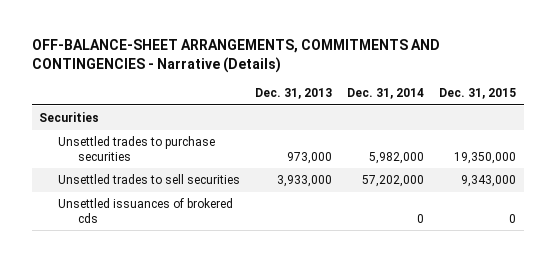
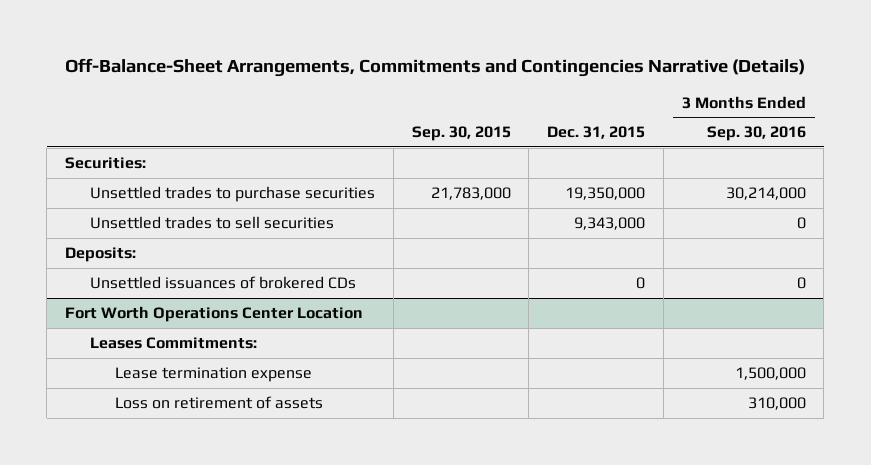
- OFF-BALANCE-SHEET ARRANGEMENTS, COMMITMENTS AND CONTINGENCIES - Narrative (Details)
+ Off-Balance-Sheet Arrangements, Commitments and Contingencies Narrative (Details)
- | Dec. 31, 2013 | Dec. 31, 2014 | Dec. 31, 2015
+ | Sep. 30, 2015 | Dec. 31, 2015 | 3 Months Ended Sep. 30, 2016
- Securities
+ Securities:
- Unsettled issuances of brokered cds | | 0 | 0
+ Deposits:
+ Unsettled issuances of brokered CDs | | 0 | 0
+ Fort Worth Operations Center Location
+ Leases Commitments:
+ Lease termination expense | | | 1,500,000
+ Loss on retirement of assets | | | 310,000

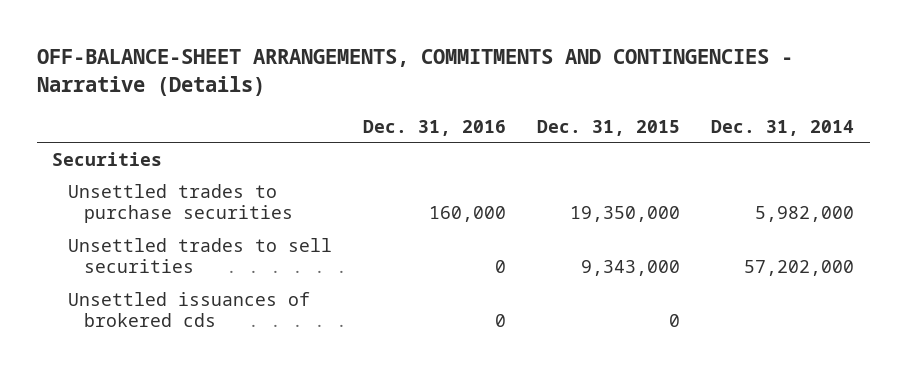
- Off-Balance-Sheet Arrangements, Commitments and Contingencies Narrative (Details)
+ OFF-BALANCE-SHEET ARRANGEMENTS, COMMITMENTS AND CONTINGENCIES - Narrative (Details)
- | Sep. 30, 2015 | Dec. 31, 2015 | 3 Months Ended Sep. 30, 2016
+ | Dec. 31, 2016 | Dec. 31, 2015 | Dec. 31, 2014
- Securities:
+ Securities
- Deposits:
- Unsettled issuances of brokered CDs | | 0 | 0
- Fort Worth Operations Center Location
- Leases Commitments:
- Lease termination expense | | | 1,500,000
- Loss on retirement of assets | | | 310,000
+ Unsettled issuances of brokered cds | 0 | 0 |

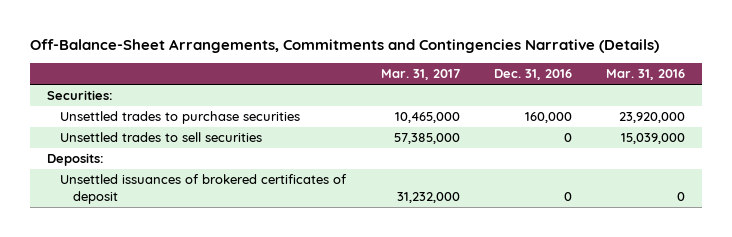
- OFF-BALANCE-SHEET ARRANGEMENTS, COMMITMENTS AND CONTINGENCIES - Narrative (Details)
+ Off-Balance-Sheet Arrangements, Commitments and Contingencies Narrative (Details)
- | Dec. 31, 2016 | Dec. 31, 2015 | Dec. 31, 2014
+ | Mar. 31, 2017 | Dec. 31, 2016 | Mar. 31, 2016
- Securities
+ Securities:
- Unsettled issuances of brokered cds | 0 | 0 |
+ Deposits:
+ Unsettled issuances of brokered certificates of deposit | 31,232,000 | 0 | 0

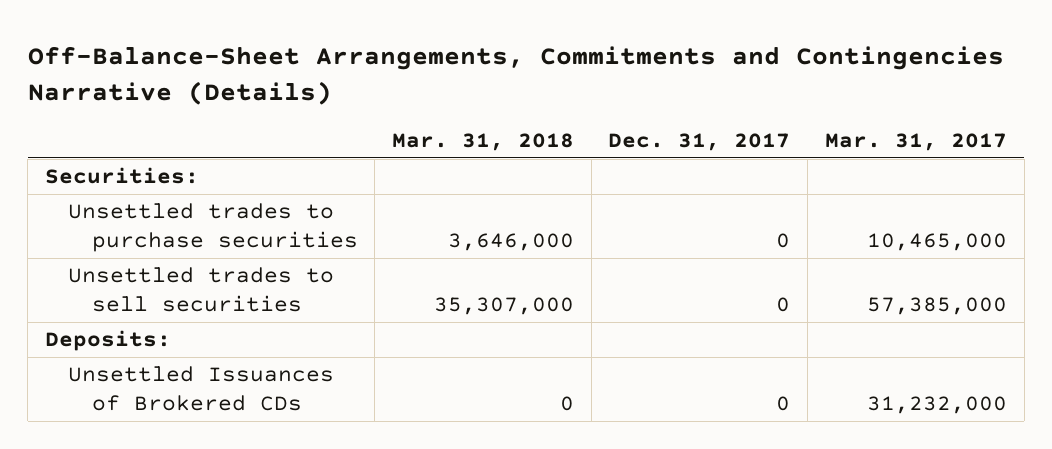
- | Mar. 31, 2017 | Dec. 31, 2016 | Mar. 31, 2016
+ | Mar. 31, 2018 | Dec. 31, 2017 | Mar. 31, 2017
- Unsettled issuances of brokered certificates of deposit | 31,232,000 | 0 | 0
+ Unsettled Issuances of Brokered CDs | 0 | 0 | 31,232,000

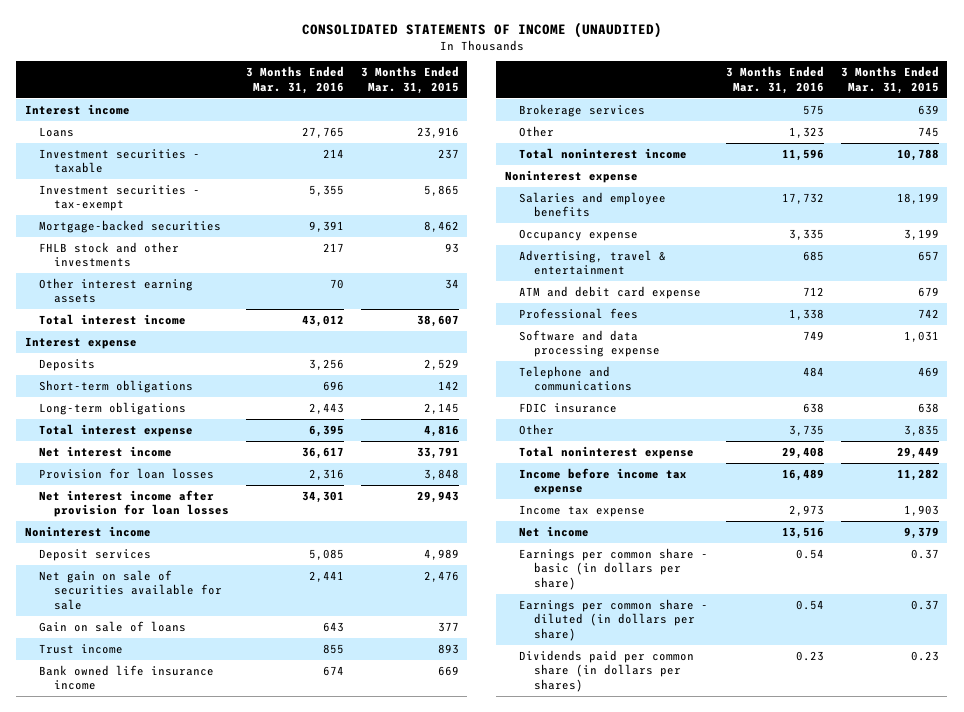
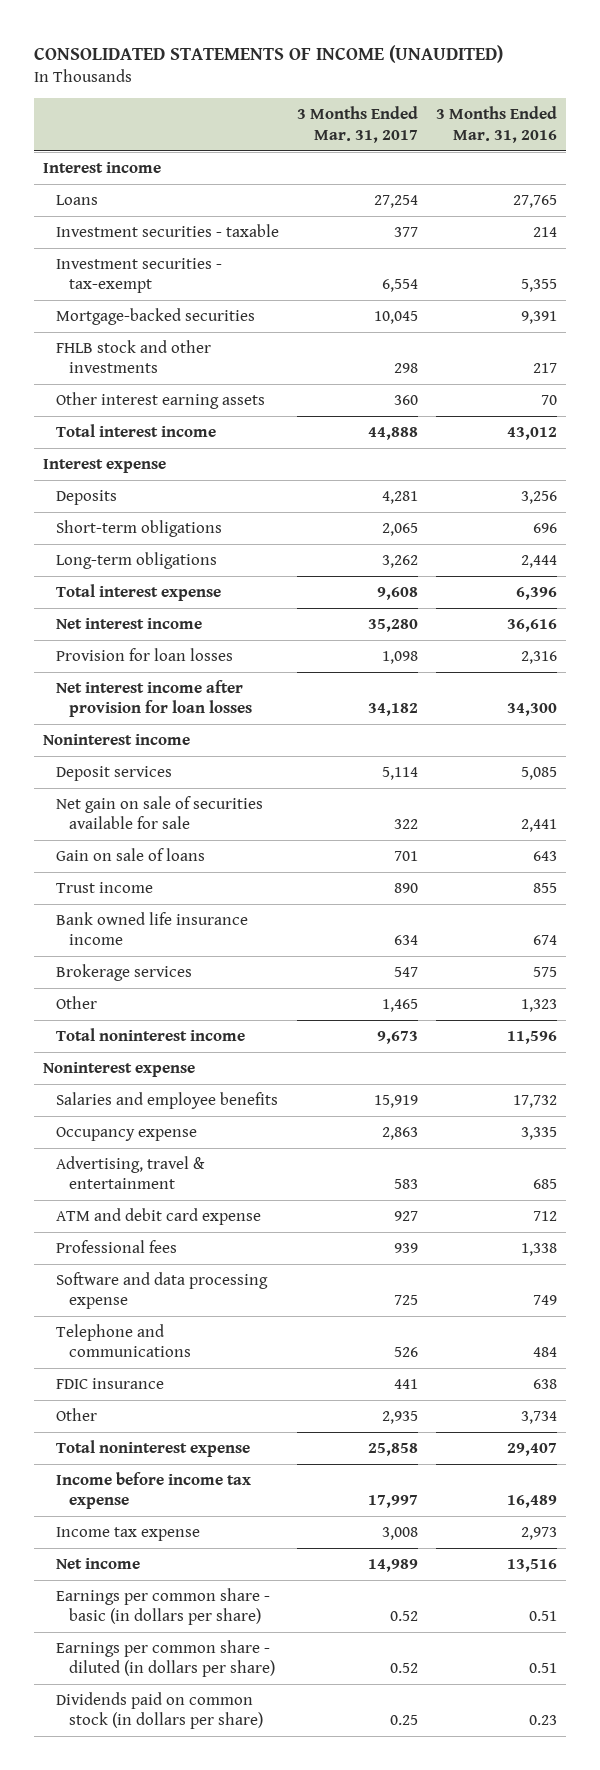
- | 3 Months Ended Mar. 31, 2016 | 3 Months Ended Mar. 31, 2015
+ | 3 Months Ended Mar. 31, 2017 | 3 Months Ended Mar. 31, 2016
- Long-term obligations | 2,443 | 2,145
- Total interest expense | 6,395 | 4,816
- Net interest income | 36,617 | 33,791
+ Long-term obligations | 3,262 | 2,444
+ Total interest expense | 9,608 | 6,396
+ Net interest income | 35,280 | 36,616
- Net interest income after provision for loan losses | 34,301 | 29,943
+ Net interest income after provision for loan losses | 34,182 | 34,300
- Other | 3,735 | 3,835
- Total noninterest expense | 29,408 | 29,449
+ Other | 2,935 | 3,734
+ Total noninterest expense | 25,858 | 29,407
- Earnings per common share - basic (in dollars per share) | 0.54 | 0.37
- Earnings per common share - diluted (in dollars per share) | 0.54 | 0.37
- Dividends paid per common share (in dollars per shares) | 0.23 | 0.23
+ Earnings per common share - basic (in dollars per share) | 0.52 | 0.51
+ Earnings per common share - diluted (in dollars per share) | 0.52 | 0.51
+ Dividends paid on common stock (in dollars per share) | 0.25 | 0.23

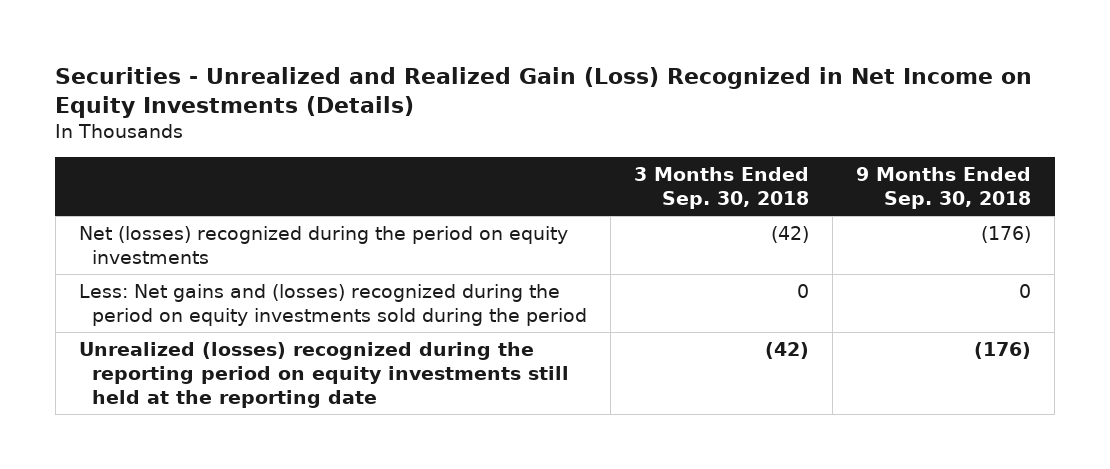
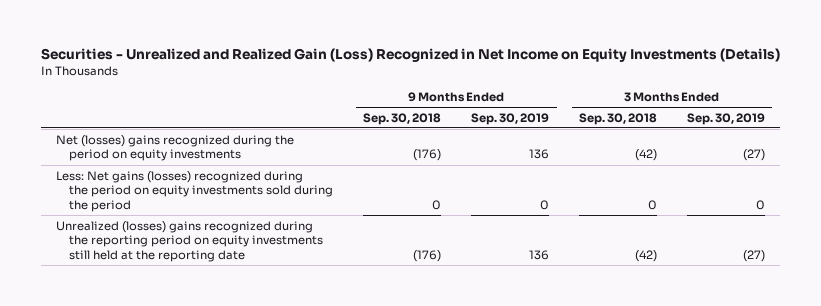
- | 3 Months Ended Sep. 30, 2018 | 9 Months Ended Sep. 30, 2018
+ | 9 Months Ended Sep. 30, 2018 | 9 Months Ended Sep. 30, 2019 | 3 Months Ended Sep. 30, 2018 | 3 Months Ended Sep. 30, 2019
- Net (losses) recognized during the period on equity investments | (42) | (176)
- Less: Net gains and (losses) recognized during the period on equity investments sold during the period | 0 | 0
- Unrealized (losses) recognized during the reporting period on equity investments still held at the reporting date | (42) | (176)
+ Net (losses) gains recognized during the period on equity investments | (176) | 136 | (42) | (27)
+ Less: Net gains (losses) recognized during the period on equity investments sold during the period | 0 | 0 | 0 | 0
+ Unrealized (losses) gains recognized during the reporting period on equity investments still held at the reporting date | (176) | 136 | (42) | (27)

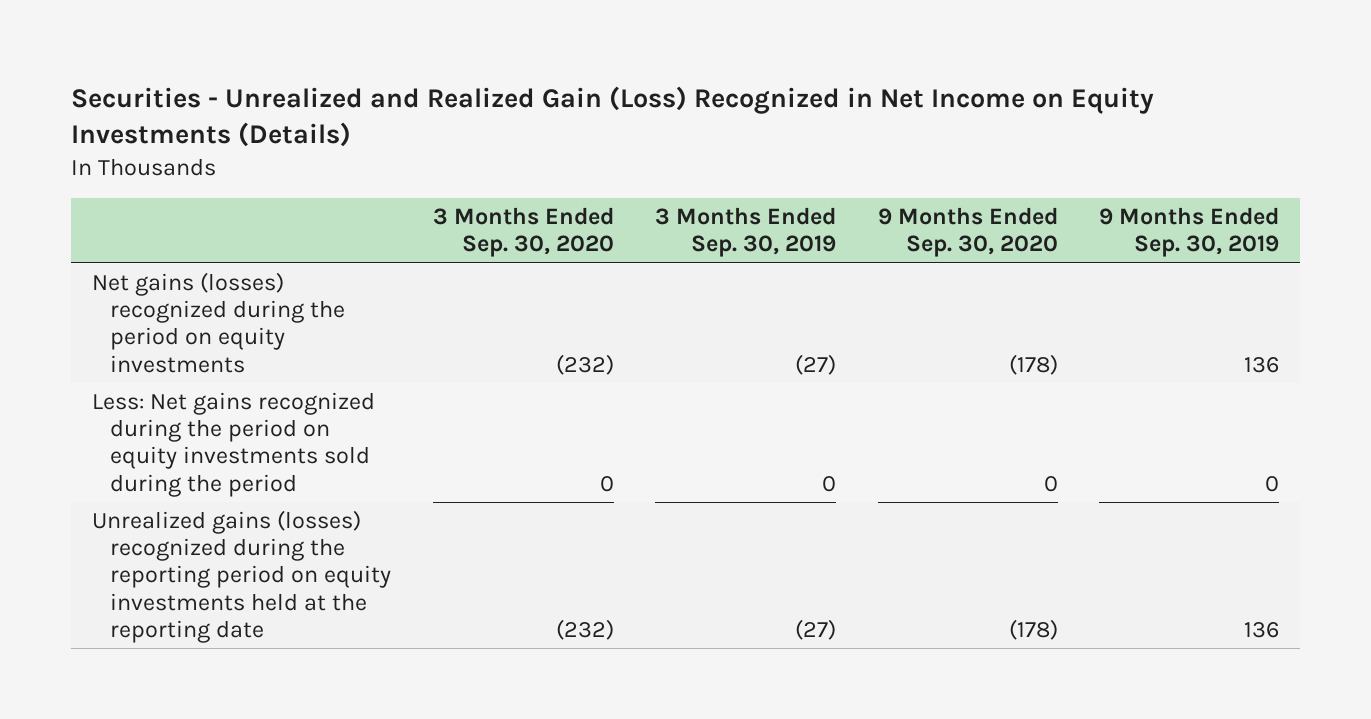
- | 9 Months Ended Sep. 30, 2018 | 9 Months Ended Sep. 30, 2019 | 3 Months Ended Sep. 30, 2018 | 3 Months Ended Sep. 30, 2019
+ | 3 Months Ended Sep. 30, 2020 | 3 Months Ended Sep. 30, 2019 | 9 Months Ended Sep. 30, 2020 | 9 Months Ended Sep. 30, 2019
- Net (losses) gains recognized during the period on equity investments | (176) | 136 | (42) | (27)
- Less: Net gains (losses) recognized during the period on equity investments sold during the period | 0 | 0 | 0 | 0
- Unrealized (losses) gains recognized during the reporting period on equity investments still held at the reporting date | (176) | 136 | (42) | (27)
+ Net gains (losses) recognized during the period on equity investments | (232) | (27) | (178) | 136
+ Less: Net gains recognized during the period on equity investments sold during the period | 0 | 0 | 0 | 0
+ Unrealized gains (losses) recognized during the reporting period on equity investments held at the reporting date | (232) | (27) | (178) | 136

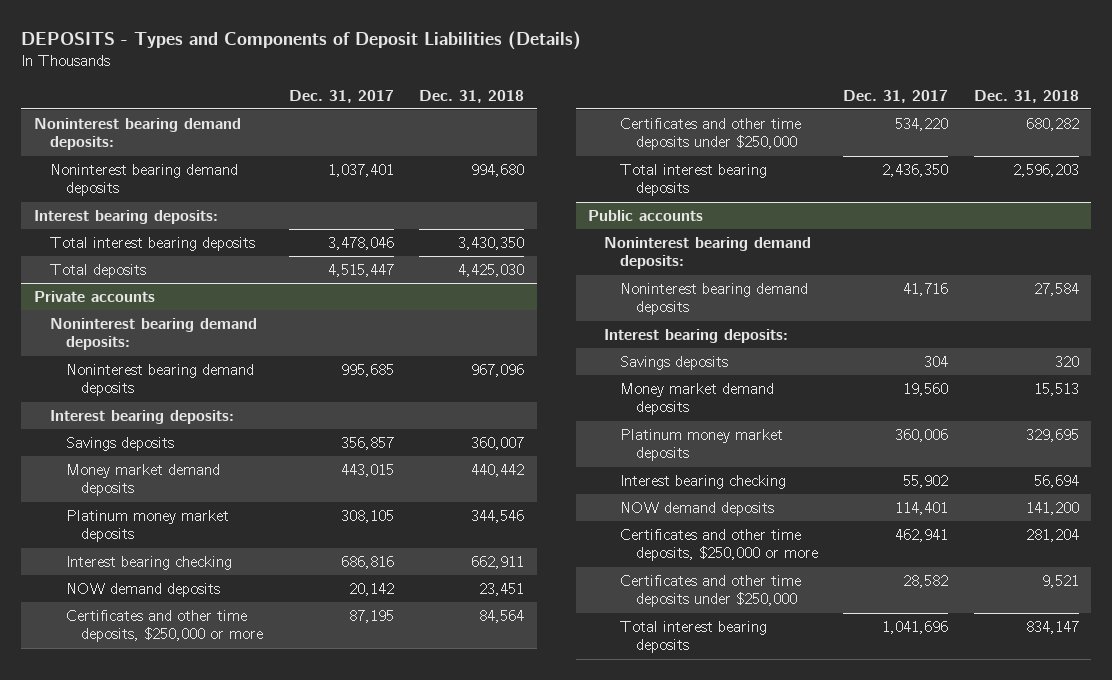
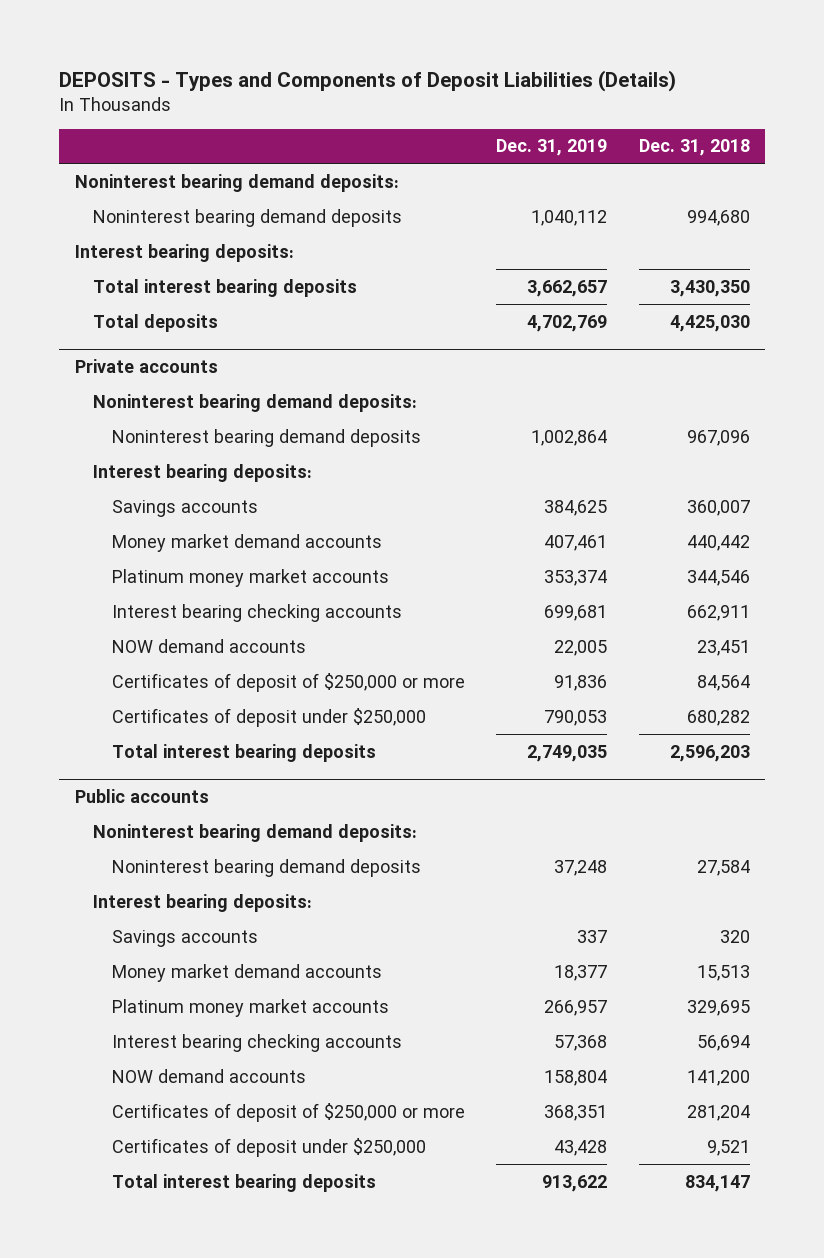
- | Dec. 31, 2017 | Dec. 31, 2018
+ | Dec. 31, 2019 | Dec. 31, 2018
@ Private accounts
- Savings deposits | 356,857 | 360,007
- Money market demand deposits | 443,015 | 440,442
- Platinum money market deposits | 308,105 | 344,546
- Interest bearing checking | 686,816 | 662,911
- NOW demand deposits | 20,142 | 23,451
- Certificates and other time deposits, $250,000 or more | 87,195 | 84,564
- Certificates and other time deposits under $250,000 | 534,220 | 680,282
+ Savings accounts | 384,625 | 360,007
+ Money market demand accounts | 407,461 | 440,442
+ Platinum money market accounts | 353,374 | 344,546
+ Interest bearing checking accounts | 699,681 | 662,911
+ NOW demand accounts | 22,005 | 23,451
+ Certificates of deposit of $250,000 or more | 91,836 | 84,564
+ Certificates of deposit under $250,000 | 790,053 | 680,282
@ Public accounts
- Savings deposits | 304 | 320
- Money market demand deposits | 19,560 | 15,513
- Platinum money market deposits | 360,006 | 329,695
- Interest bearing checking | 55,902 | 56,694
- NOW demand deposits | 114,401 | 141,200
- Certificates and other time deposits, $250,000 or more | 462,941 | 281,204
- Certificates and other time deposits under $250,000 | 28,582 | 9,521
+ Savings accounts | 337 | 320
+ Money market demand accounts | 18,377 | 15,513
+ Platinum money market accounts | 266,957 | 329,695
+ Interest bearing checking accounts | 57,368 | 56,694
+ NOW demand accounts | 158,804 | 141,200
+ Certificates of deposit of $250,000 or more | 368,351 | 281,204
+ Certificates of deposit under $250,000 | 43,428 | 9,521

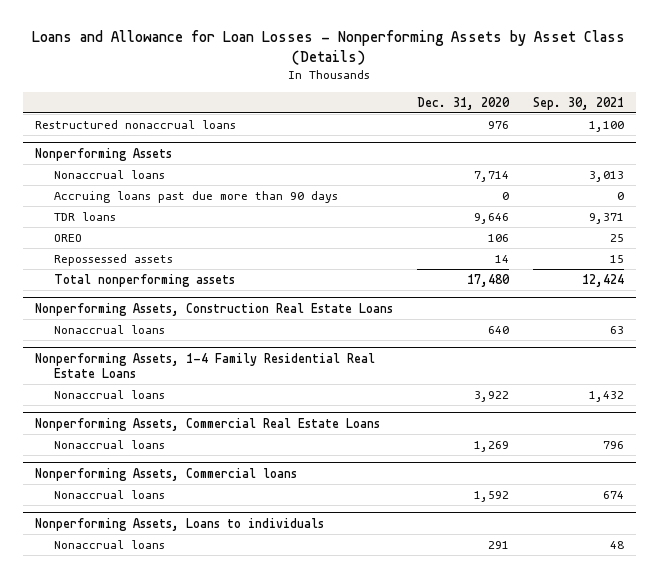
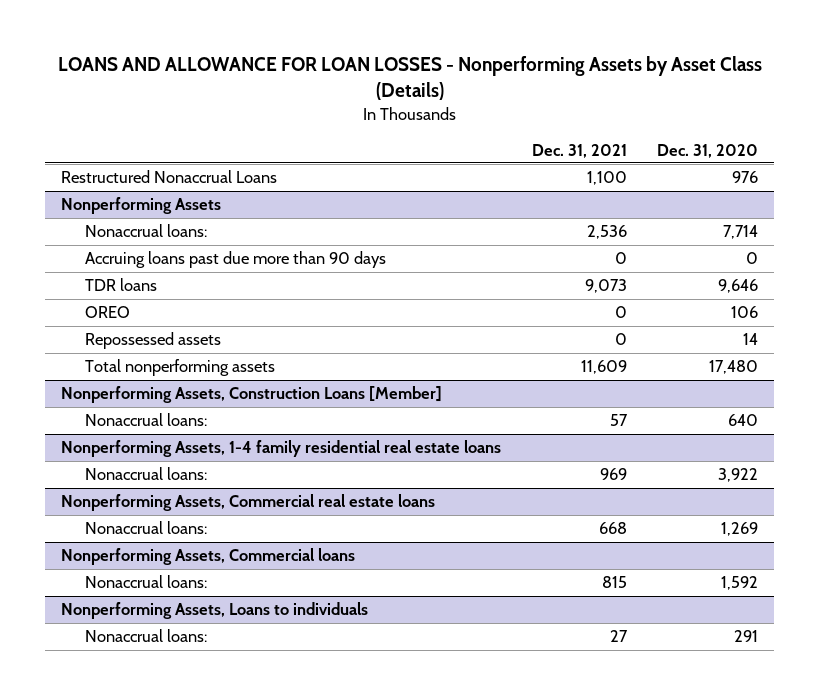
- Loans and Allowance for Loan Losses - Nonperforming Assets by Asset Class (Details)
+ LOANS AND ALLOWANCE FOR LOAN LOSSES - Nonperforming Assets by Asset Class (Details)
- | Dec. 31, 2020 | Sep. 30, 2021
+ | Dec. 31, 2021 | Dec. 31, 2020
- Restructured nonaccrual loans | 976 | 1,100
+ Restructured Nonaccrual Loans | 1,100 | 976
@ Nonperforming Assets
- Nonaccrual loans | 7,714 | 3,013
+ Nonaccrual loans: | 2,536 | 7,714
- Nonperforming Assets, Construction Real Estate Loans
- Nonaccrual loans | 640 | 63
- Nonperforming Assets, 1-4 Family Residential Real Estate Loans
- Nonaccrual loans | 3,922 | 1,432
- Nonperforming Assets, Commercial Real Estate Loans
- Nonaccrual loans | 1,269 | 796
+ Nonperforming Assets, Construction Loans [Member]
+ Nonaccrual loans: | 57 | 640
+ Nonperforming Assets, 1-4 family residential real estate loans
+ Nonaccrual loans: | 969 | 3,922
+ Nonperforming Assets, Commercial real estate loans
+ Nonaccrual loans: | 668 | 1,269
@ Nonperforming Assets, Commercial loans
- Nonaccrual loans | 1,592 | 674
+ Nonaccrual loans: | 815 | 1,592
@ Nonperforming Assets, Loans to individuals
- Nonaccrual loans | 291 | 48
+ Nonaccrual loans: | 27 | 291

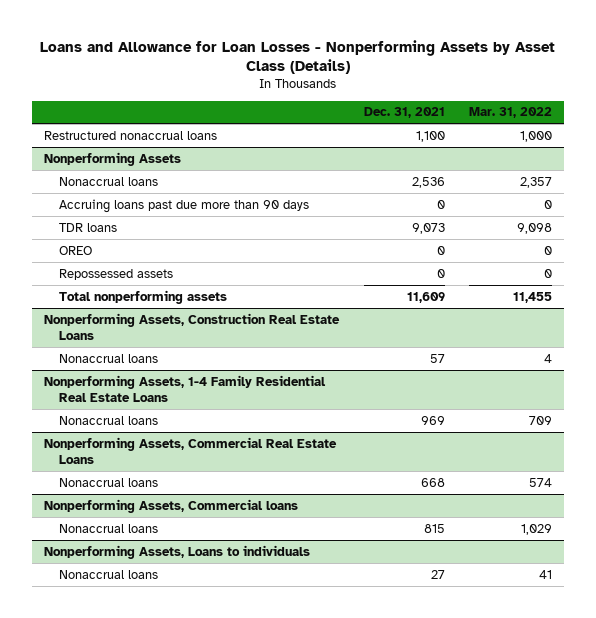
- LOANS AND ALLOWANCE FOR LOAN LOSSES - Nonperforming Assets by Asset Class (Details)
+ Loans and Allowance for Loan Losses - Nonperforming Assets by Asset Class (Details)
- | Dec. 31, 2021 | Dec. 31, 2020
+ | Dec. 31, 2021 | Mar. 31, 2022
- Restructured Nonaccrual Loans | 1,100 | 976
+ Restructured nonaccrual loans | 1,100 | 1,000
@ Nonperforming Assets
- Nonaccrual loans: | 2,536 | 7,714
+ Nonaccrual loans | 2,536 | 2,357
- Nonperforming Assets, Construction Loans [Member]
- Nonaccrual loans: | 57 | 640
- Nonperforming Assets, 1-4 family residential real estate loans
- Nonaccrual loans: | 969 | 3,922
- Nonperforming Assets, Commercial real estate loans
- Nonaccrual loans: | 668 | 1,269
+ Nonperforming Assets, Construction Real Estate Loans
+ Nonaccrual loans | 57 | 4
+ Nonperforming Assets, 1-4 Family Residential Real Estate Loans
+ Nonaccrual loans | 969 | 709
+ Nonperforming Assets, Commercial Real Estate Loans
+ Nonaccrual loans | 668 | 574
@ Nonperforming Assets, Commercial loans
- Nonaccrual loans: | 815 | 1,592
+ Nonaccrual loans | 815 | 1,029
@ Nonperforming Assets, Loans to individuals
- Nonaccrual loans: | 27 | 291
+ Nonaccrual loans | 27 | 41

